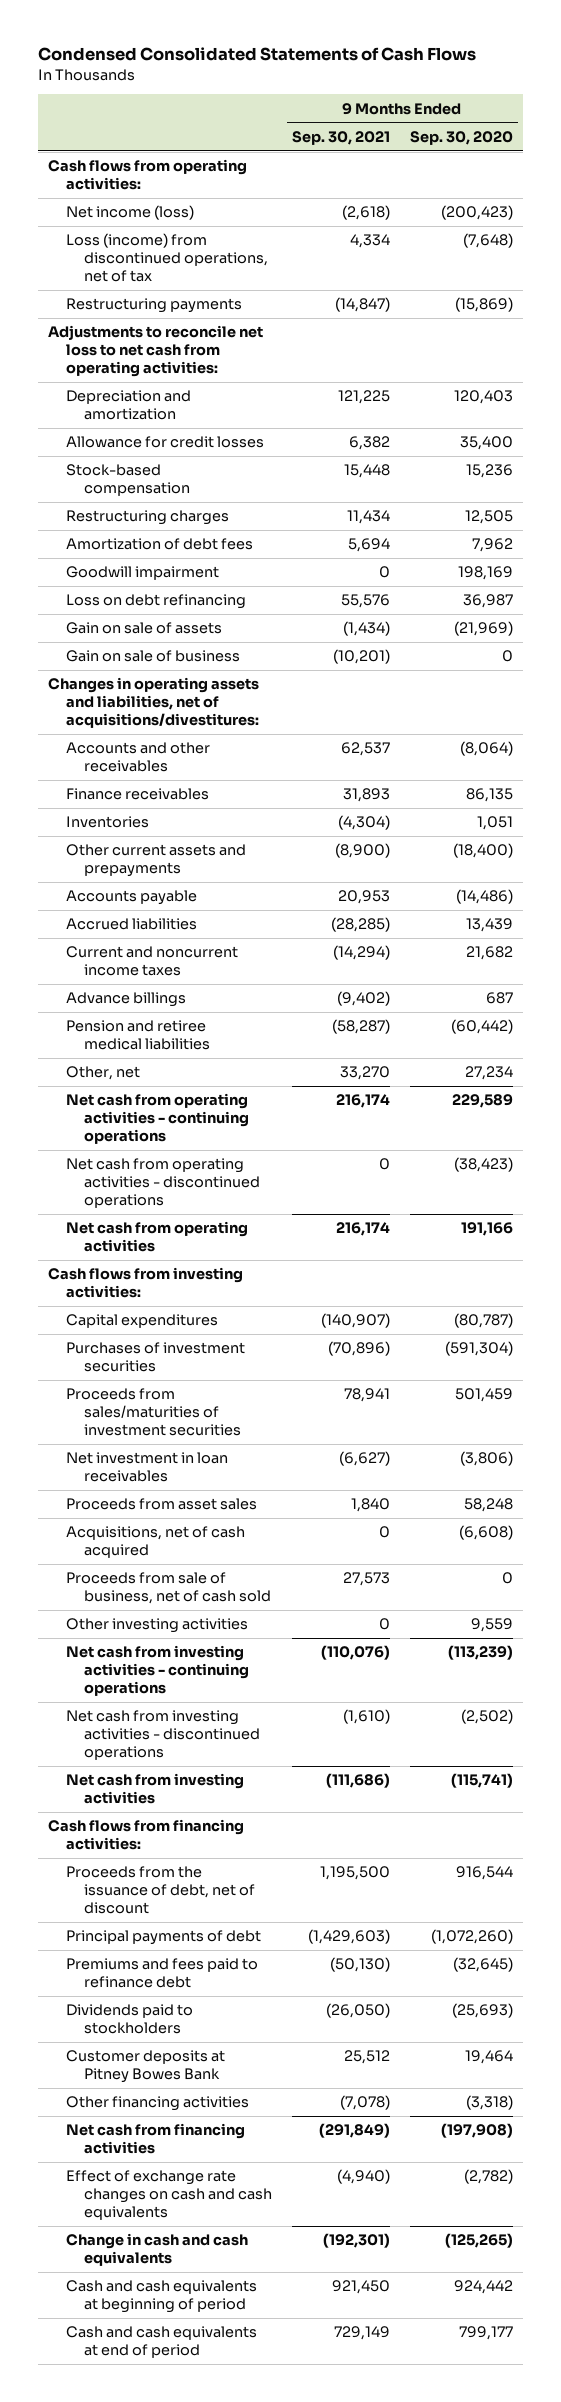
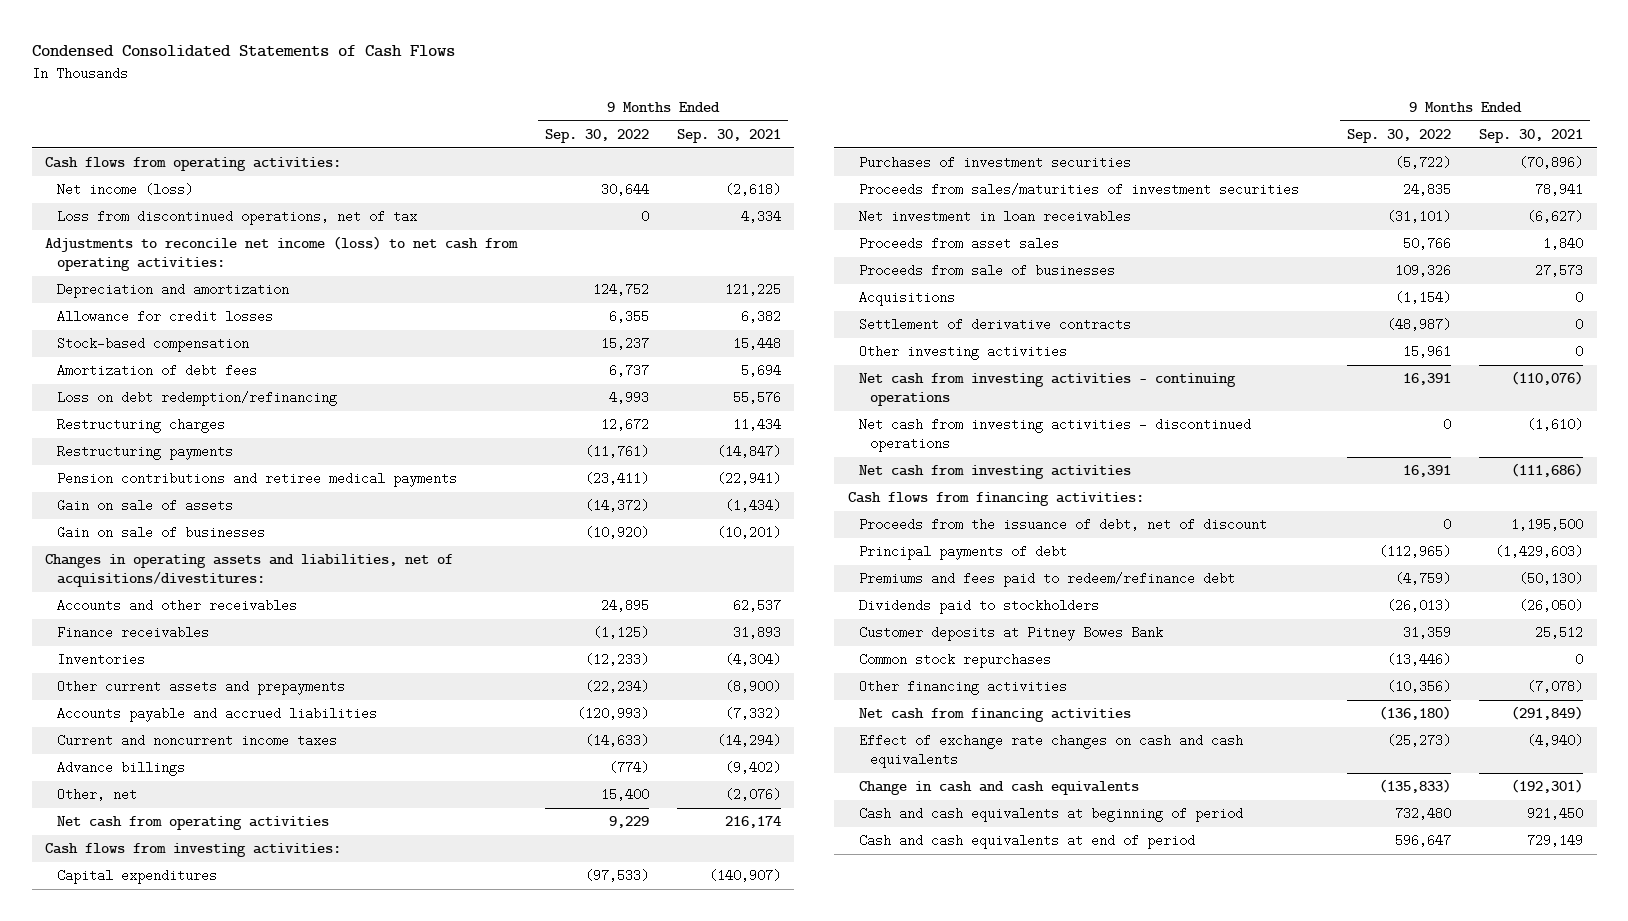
- | 9 Months Ended Sep. 30, 2021 | 9 Months Ended Sep. 30, 2020
+ | 9 Months Ended Sep. 30, 2022 | 9 Months Ended Sep. 30, 2021
- Loss (income) from discontinued operations, net of tax | 4,334 | (7,648)
- Adjustments to reconcile net loss to net cash from operating activities:
+ Loss from discontinued operations, net of tax | 0 | 4,334
+ Adjustments to reconcile net income (loss) to net cash from operating activities:
- Goodwill impairment | 0 | 198,169
- Loss on debt refinancing | 55,576 | 36,987
+ Loss on debt redemption/refinancing | 4,993 | 55,576
moved down: Restructuring charges | 12,672 | 11,434
moved down: Restructuring payments | (11,761) | (14,847)
+ Pension contributions and retiree medical payments | (23,411) | (22,941)
- Gain on sale of business | (10,201) | 0
+ Gain on sale of businesses | (10,920) | (10,201)
- Accounts payable | 20,953 | (14,486)
- Accrued liabilities | (28,285) | 13,439
+ Accounts payable and accrued liabilities | (120,993) | (7,332)
- Pension and retiree medical liabilities | (58,287) | (60,442)
- Other, net | 33,270 | 27,234
- Net cash from operating activities - continuing operations | 216,174 | 229,589
- Net cash from operating activities - discontinued operations | 0 | (38,423)
+ Other, net | 15,400 | (2,076)
- Acquisitions, net of cash acquired | 0 | (6,608)
- Proceeds from sale of business, net of cash sold | 27,573 | 0
+ Proceeds from sale of businesses | 109,326 | 27,573
+ Acquisitions | (1,154) | 0
+ Settlement of derivative contracts | (48,987) | 0
- Premiums and fees paid to refinance debt | (50,130) | (32,645)
+ Premiums and fees paid to redeem/refinance debt | (4,759) | (50,130)
+ Common stock repurchases | (13,446) | 0

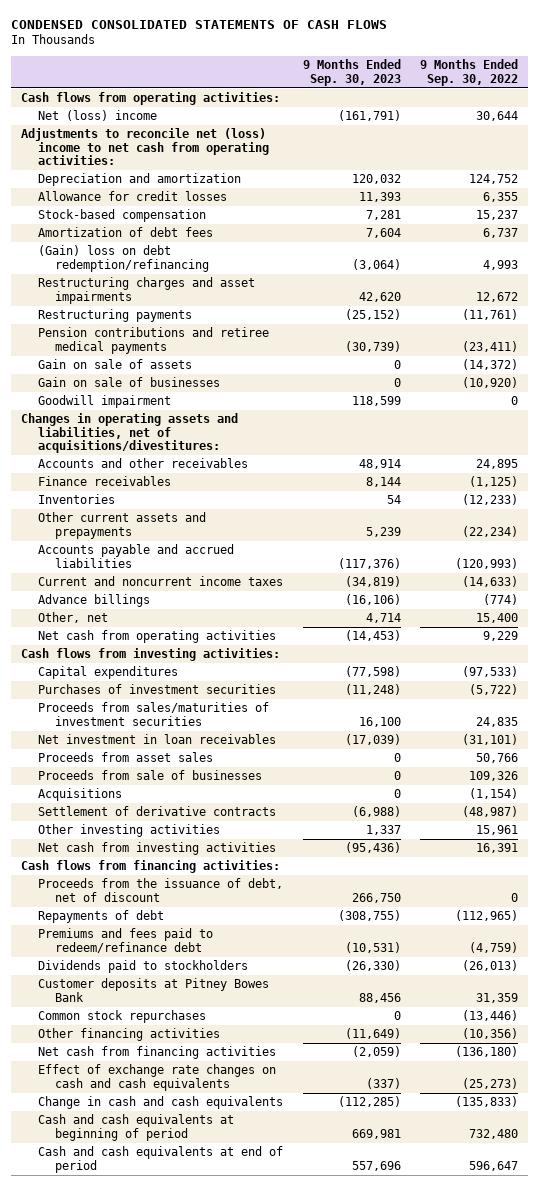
- Condensed Consolidated Statements of Cash Flows
+ CONDENSED CONSOLIDATED STATEMENTS OF CASH FLOWS
- | 9 Months Ended Sep. 30, 2022 | 9 Months Ended Sep. 30, 2021
+ | 9 Months Ended Sep. 30, 2023 | 9 Months Ended Sep. 30, 2022
- Net income (loss) | 30,644 | (2,618)
- Loss from discontinued operations, net of tax | 0 | 4,334
- Adjustments to reconcile net income (loss) to net cash from operating activities:
+ Net (loss) income | (161,791) | 30,644
+ Adjustments to reconcile net (loss) income to net cash from operating activities:
- Loss on debt redemption/refinancing | 4,993 | 55,576
- Restructuring charges | 12,672 | 11,434
+ (Gain) loss on debt redemption/refinancing | (3,064) | 4,993
+ Restructuring charges and asset impairments | 42,620 | 12,672
+ Goodwill impairment | 118,599 | 0
- Net cash from investing activities - continuing operations | 16,391 | (110,076)
- Net cash from investing activities - discontinued operations | 0 | (1,610)
- Principal payments of debt | (112,965) | (1,429,603)
+ Repayments of debt | (308,755) | (112,965)

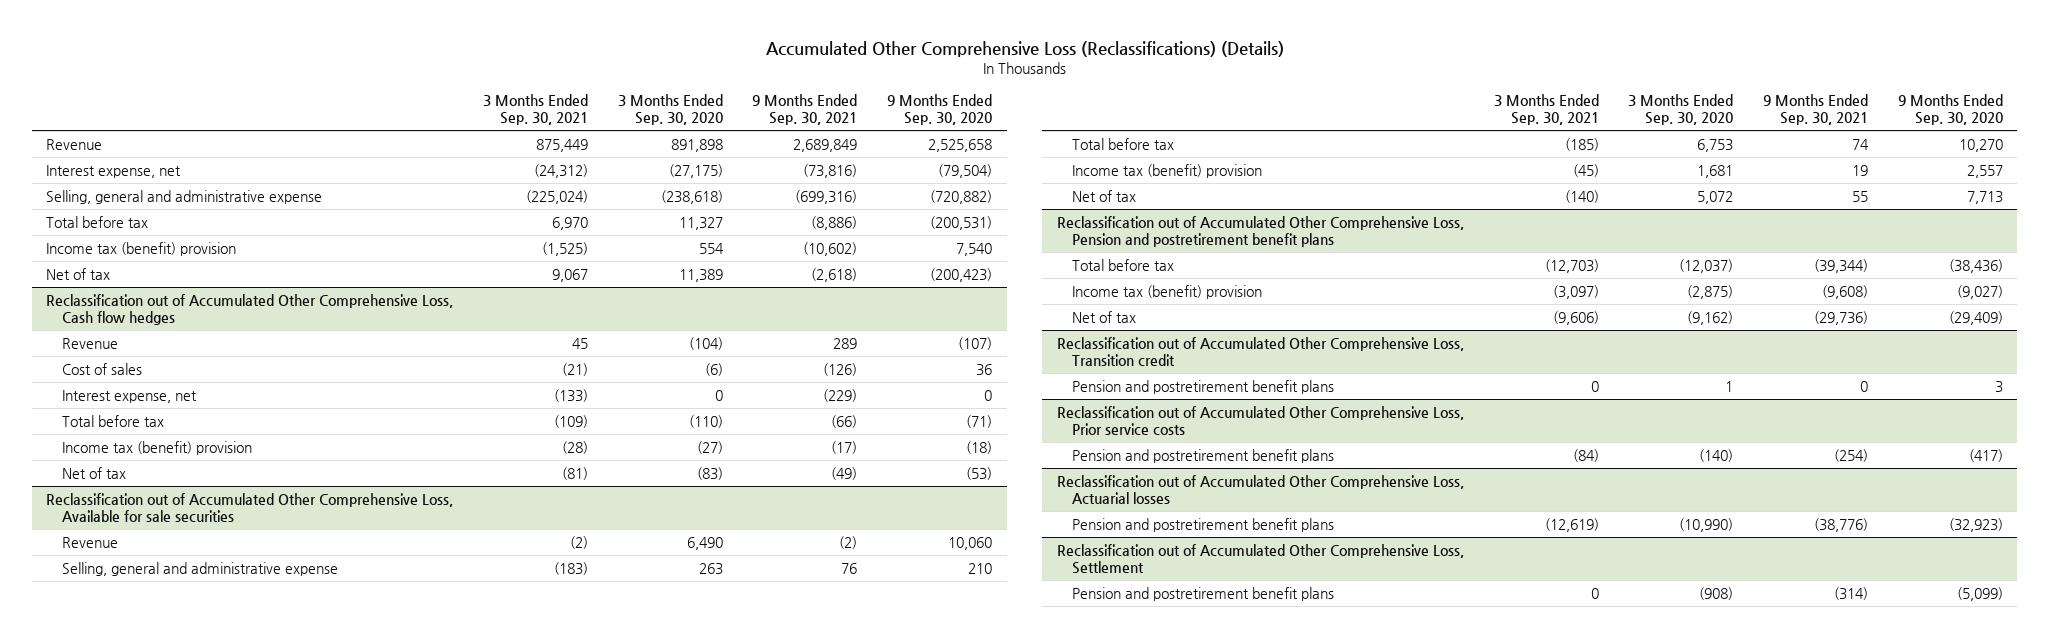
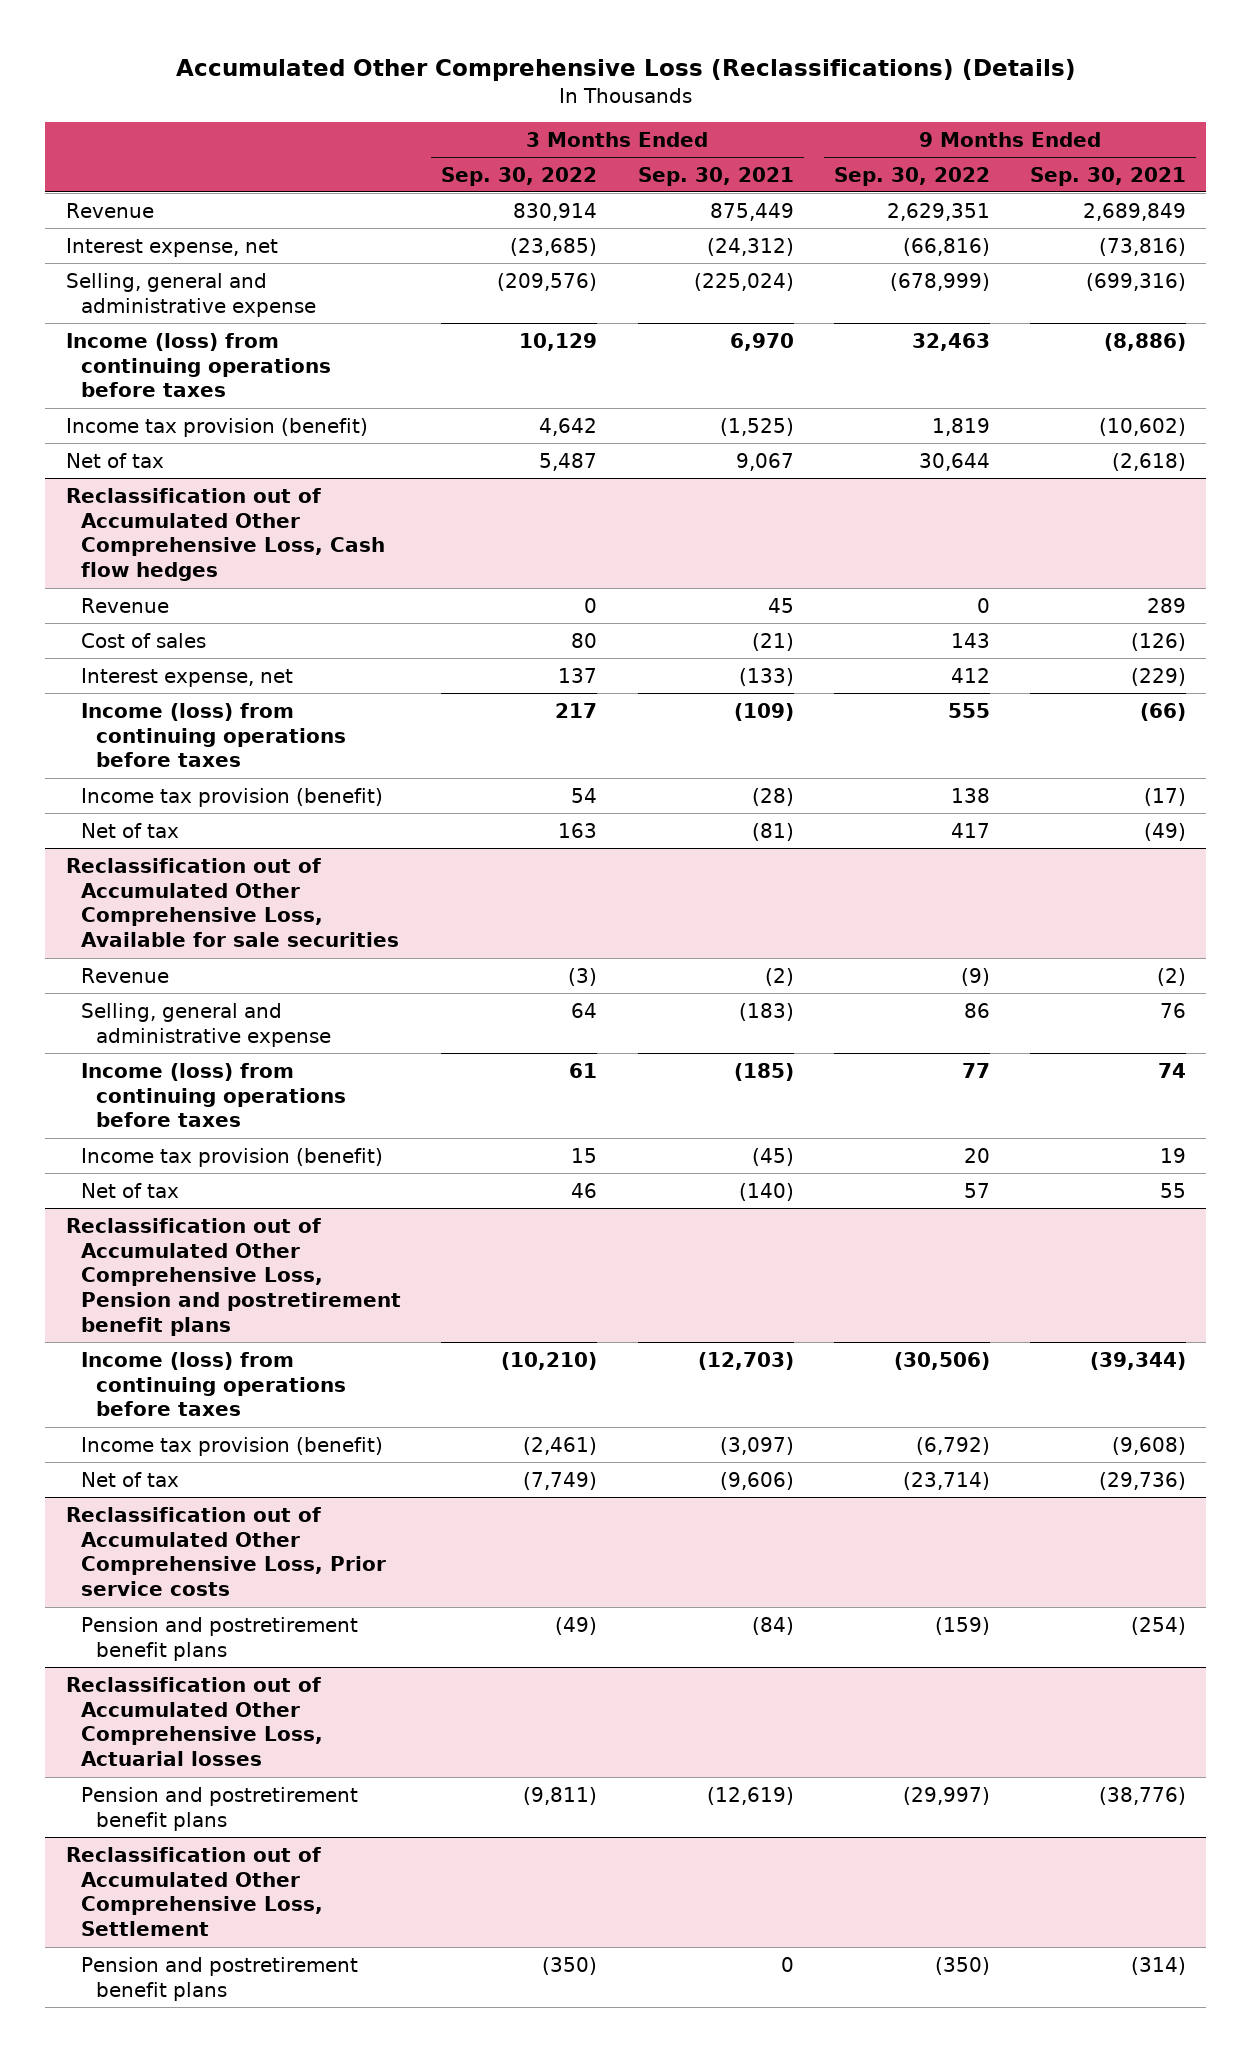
- | 3 Months Ended Sep. 30, 2021 | 3 Months Ended Sep. 30, 2020 | 9 Months Ended Sep. 30, 2021 | 9 Months Ended Sep. 30, 2020
+ | 3 Months Ended Sep. 30, 2022 | 3 Months Ended Sep. 30, 2021 | 9 Months Ended Sep. 30, 2022 | 9 Months Ended Sep. 30, 2021
- Total before tax | 6,970 | 11,327 | (8,886) | (200,531)
- Income tax (benefit) provision | (1,525) | 554 | (10,602) | 7,540
+ Income (loss) from continuing operations before taxes | 10,129 | 6,970 | 32,463 | (8,886)
+ Income tax provision (benefit) | 4,642 | (1,525) | 1,819 | (10,602)
@ Reclassification out of Accumulated Other Comprehensive Loss, Cash flow hedges
- Total before tax | (109) | (110) | (66) | (71)
- Income tax (benefit) provision | (28) | (27) | (17) | (18)
+ Income (loss) from continuing operations before taxes | 217 | (109) | 555 | (66)
+ Income tax provision (benefit) | 54 | (28) | 138 | (17)
@ Reclassification out of Accumulated Other Comprehensive Loss, Available for sale securities
- Total before tax | (185) | 6,753 | 74 | 10,270
- Income tax (benefit) provision | (45) | 1,681 | 19 | 2,557
+ Income (loss) from continuing operations before taxes | 61 | (185) | 77 | 74
+ Income tax provision (benefit) | 15 | (45) | 20 | 19
@ Reclassification out of Accumulated Other Comprehensive Loss, Pension and postretirement benefit plans
- Total before tax | (12,703) | (12,037) | (39,344) | (38,436)
- Income tax (benefit) provision | (3,097) | (2,875) | (9,608) | (9,027)
+ Income (loss) from continuing operations before taxes | (10,210) | (12,703) | (30,506) | (39,344)
+ Income tax provision (benefit) | (2,461) | (3,097) | (6,792) | (9,608)
- Reclassification out of Accumulated Other Comprehensive Loss, Transition credit
- Pension and postretirement benefit plans | 0 | 1 | 0 | 3

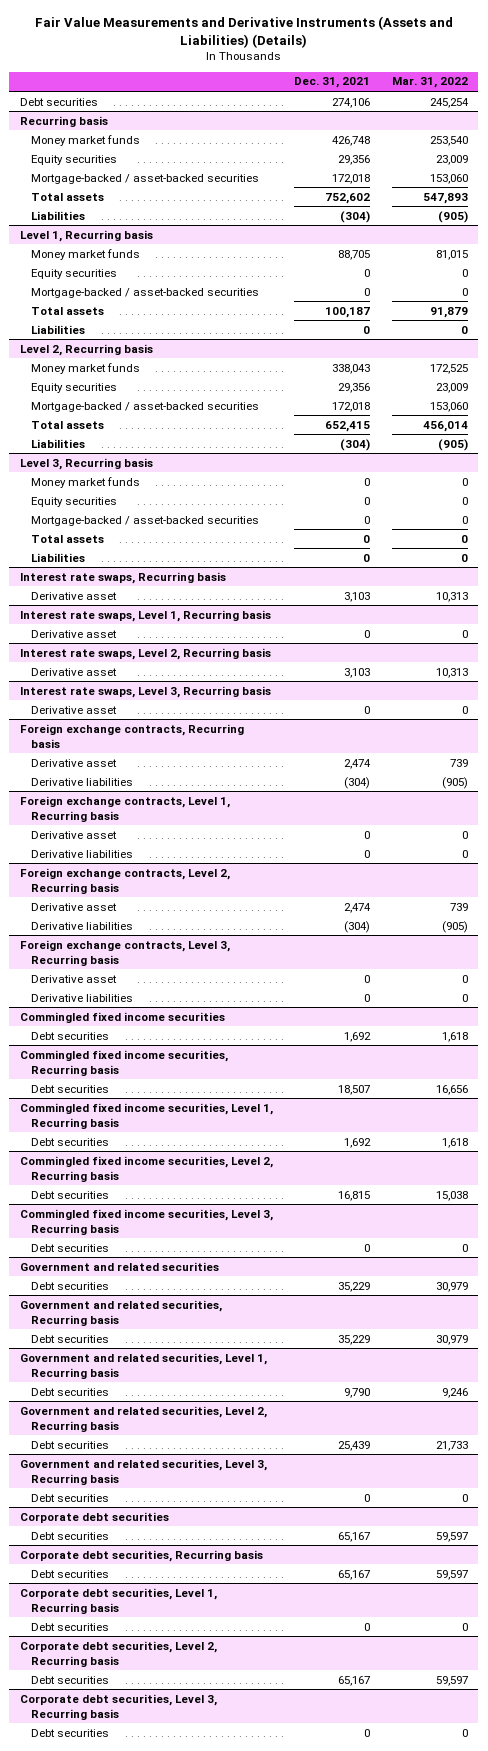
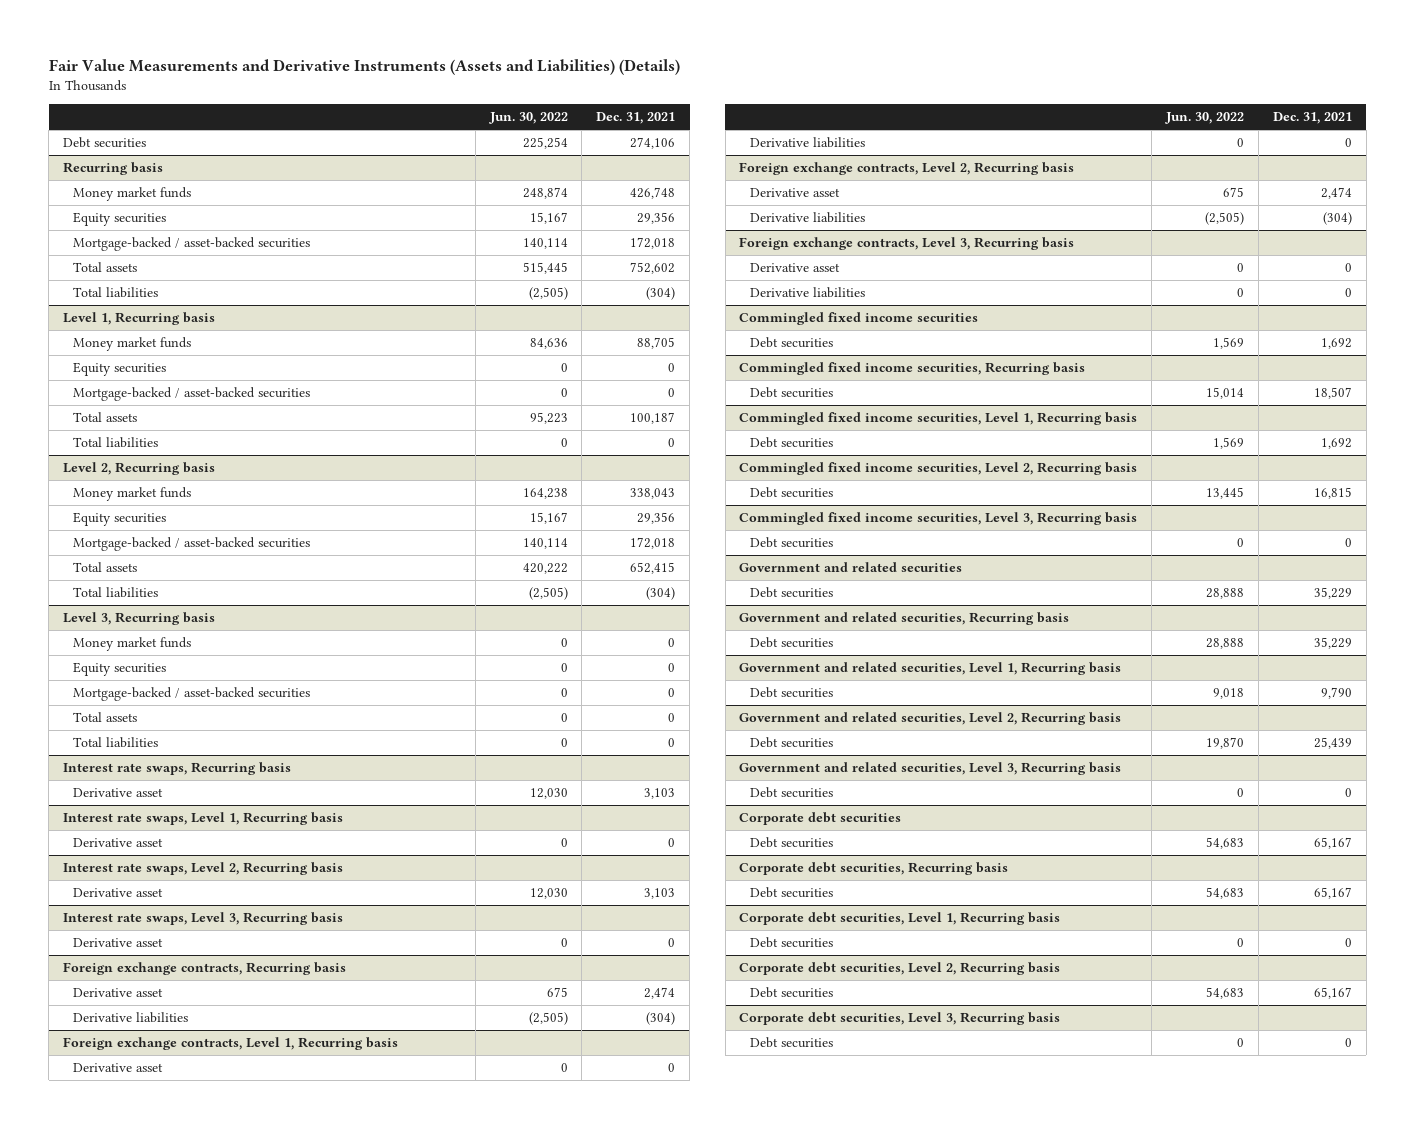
- | Dec. 31, 2021 | Mar. 31, 2022
+ | Jun. 30, 2022 | Dec. 31, 2021
@ Recurring basis
- Liabilities | (304) | (905)
+ Total liabilities | (2,505) | (304)
@ Level 1, Recurring basis
- Liabilities | 0 | 0
+ Total liabilities | 0 | 0
@ Level 2, Recurring basis
- Liabilities | (304) | (905)
+ Total liabilities | (2,505) | (304)
@ Level 3, Recurring basis
- Liabilities | 0 | 0
+ Total liabilities | 0 | 0

